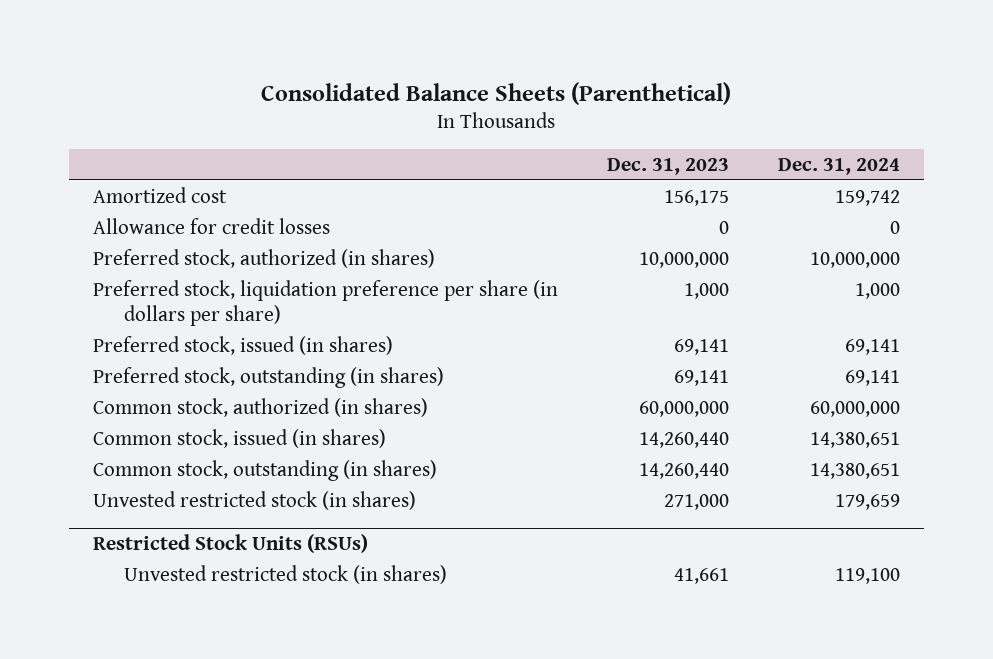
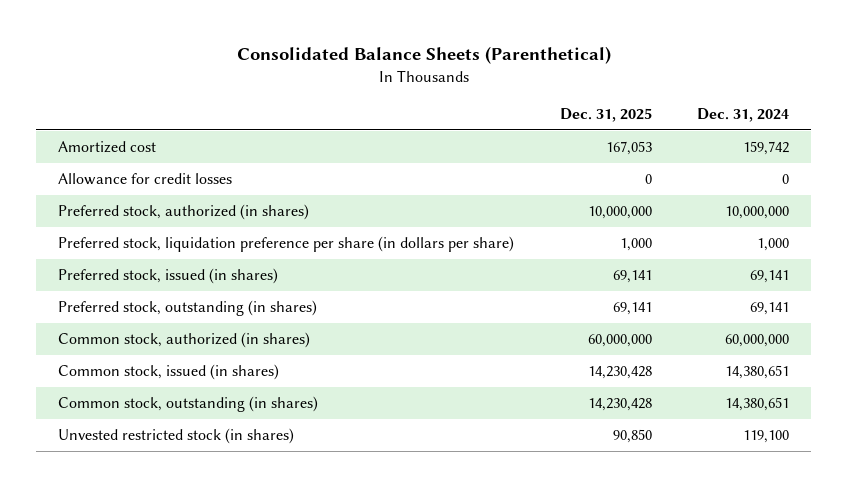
- | Dec. 31, 2023 | Dec. 31, 2024
+ | Dec. 31, 2025 | Dec. 31, 2024
- Unvested restricted stock (in shares) | 271,000 | 179,659
- Restricted Stock Units (RSUs)

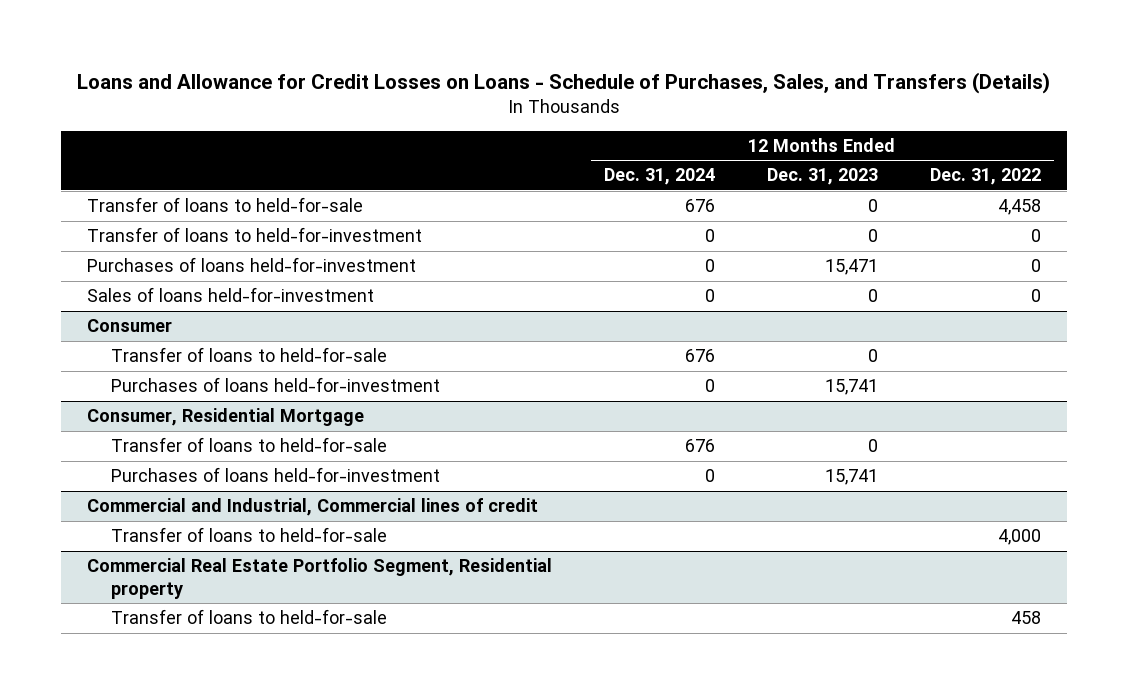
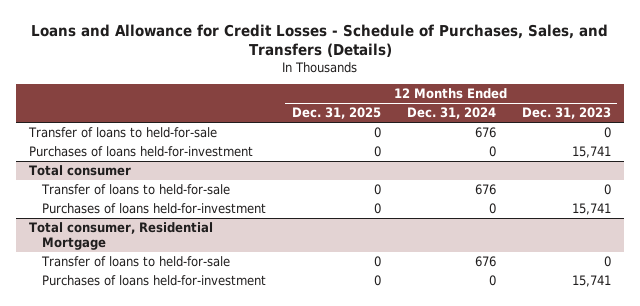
- Loans and Allowance for Credit Losses on Loans - Schedule of Purchases, Sales, and Transfers (Details)
+ Loans and Allowance for Credit Losses - Schedule of Purchases, Sales, and Transfers (Details)
- | 12 Months Ended Dec. 31, 2024 | 12 Months Ended Dec. 31, 2023 | 12 Months Ended Dec. 31, 2022
+ | 12 Months Ended Dec. 31, 2025 | 12 Months Ended Dec. 31, 2024 | 12 Months Ended Dec. 31, 2023
- Transfer of loans to held-for-investment | 0 | 0 | 0
- Purchases of loans held-for-investment | 0 | 15,471 | 0
- Sales of loans held-for-investment | 0 | 0 | 0
- Consumer
+ Purchases of loans held-for-investment | 0 | 0 | 15,741
+ Total consumer
- Consumer, Residential Mortgage
+ Total consumer, Residential Mortgage
- Commercial and Industrial, Commercial lines of credit
- Transfer of loans to held-for-sale | | | 4,000
- Commercial Real Estate Portfolio Segment, Residential property
- Transfer of loans to held-for-sale | | | 458

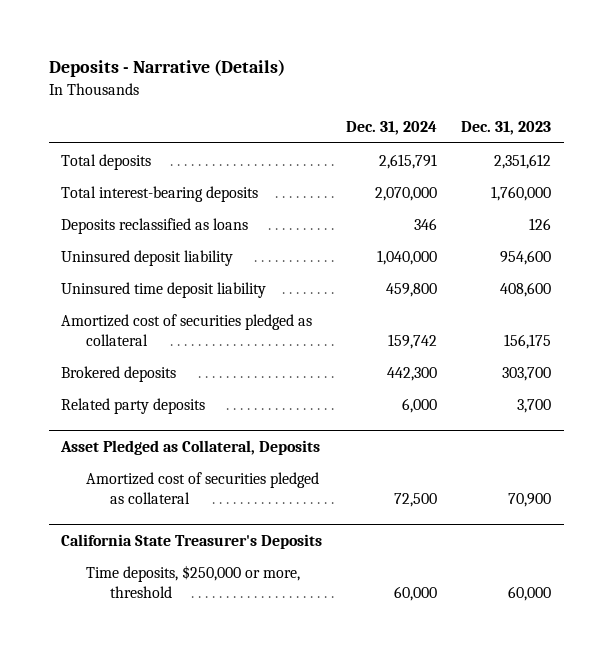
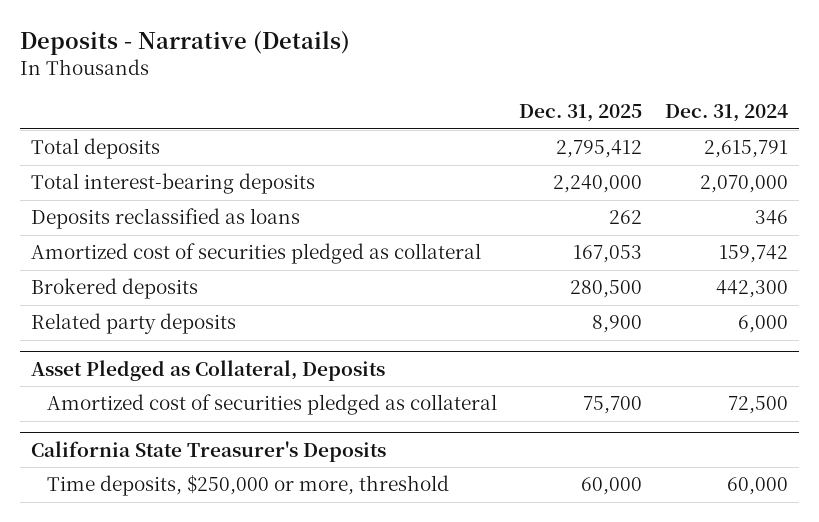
- | Dec. 31, 2024 | Dec. 31, 2023
+ | Dec. 31, 2025 | Dec. 31, 2024
- Uninsured deposit liability | 1,040,000 | 954,600
- Uninsured time deposit liability | 459,800 | 408,600

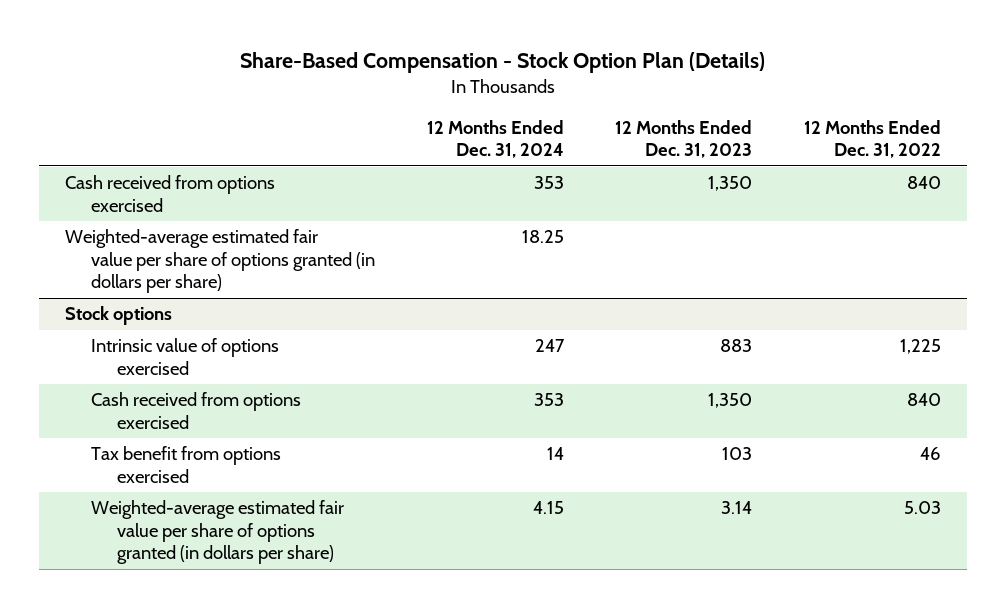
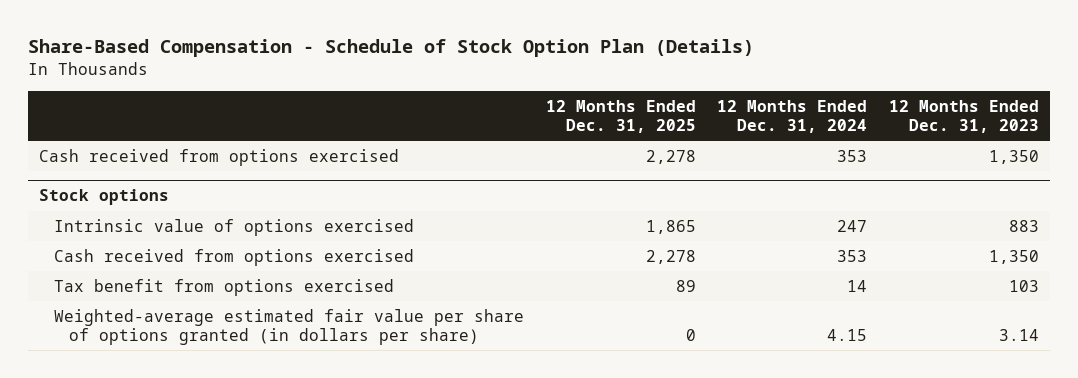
- Share-Based Compensation - Stock Option Plan (Details)
+ Share-Based Compensation - Schedule of Stock Option Plan (Details)
- | 12 Months Ended Dec. 31, 2024 | 12 Months Ended Dec. 31, 2023 | 12 Months Ended Dec. 31, 2022
+ | 12 Months Ended Dec. 31, 2025 | 12 Months Ended Dec. 31, 2024 | 12 Months Ended Dec. 31, 2023
- Weighted-average estimated fair value per share of options granted (in dollars per share) | 18.25 | |

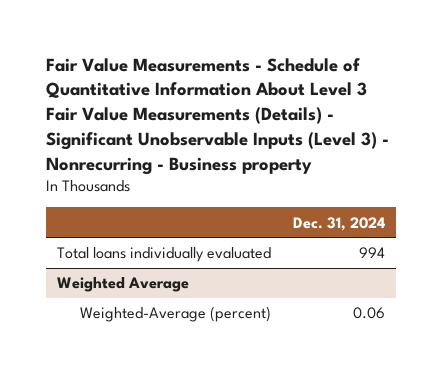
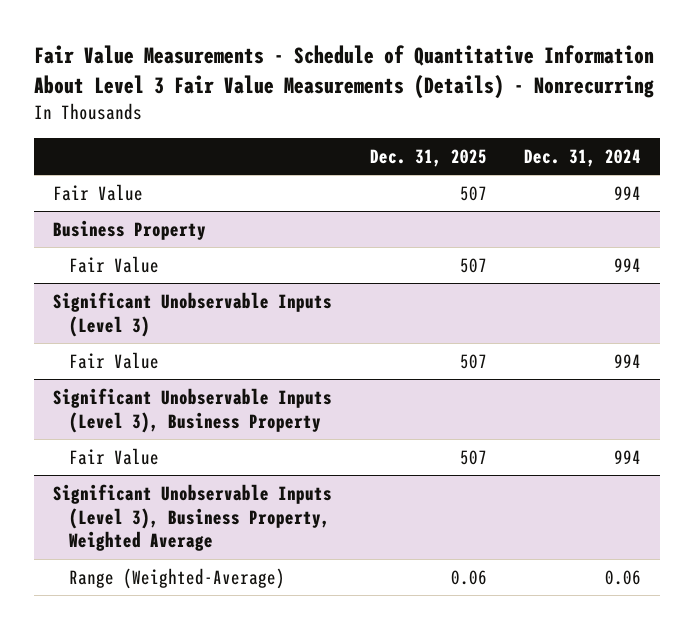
- Fair Value Measurements - Schedule of Quantitative Information About Level 3 Fair Value Measurements (Details) - Significant Unobservable Inputs (Level 3) - Nonrecurring - Business property
+ Fair Value Measurements - Schedule of Quantitative Information About Level 3 Fair Value Measurements (Details) - Nonrecurring
- | Dec. 31, 2024
+ | Dec. 31, 2025 | Dec. 31, 2024
- Total loans individually evaluated | 994
- Weighted Average
- Weighted-Average (percent) | 0.06
+ Fair Value | 507 | 994
+ Business Property
+ Fair Value | 507 | 994
+ Significant Unobservable Inputs (Level 3)
+ Fair Value | 507 | 994
+ Significant Unobservable Inputs (Level 3), Business Property
+ Fair Value | 507 | 994
+ Significant Unobservable Inputs (Level 3), Business Property, Weighted Average
+ Range (Weighted-Average) | 0.06 | 0.06

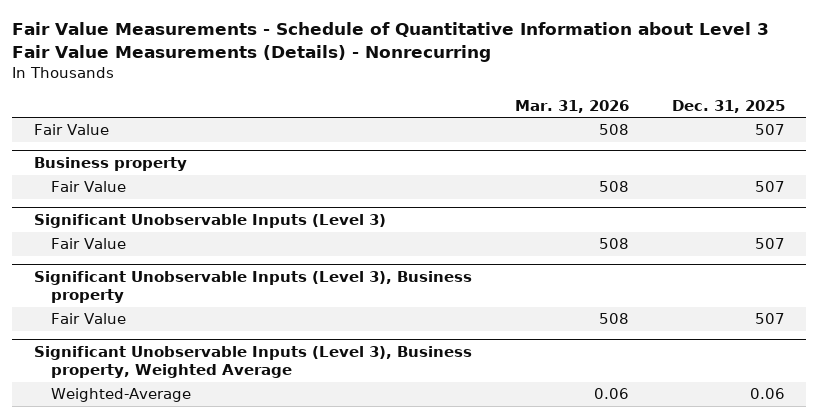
- Fair Value Measurements - Schedule of Quantitative Information About Level 3 Fair Value Measurements (Details) - Nonrecurring
+ Fair Value Measurements - Schedule of Quantitative Information about Level 3 Fair Value Measurements (Details) - Nonrecurring
- | Dec. 31, 2025 | Dec. 31, 2024
+ | Mar. 31, 2026 | Dec. 31, 2025
- Business Property
+ Business property
- Significant Unobservable Inputs (Level 3), Business Property
+ Significant Unobservable Inputs (Level 3), Business property
- Significant Unobservable Inputs (Level 3), Business Property, Weighted Average
- Range (Weighted-Average) | 0.06 | 0.06
+ Significant Unobservable Inputs (Level 3), Business property, Weighted Average
+ Weighted-Average | 0.06 | 0.06

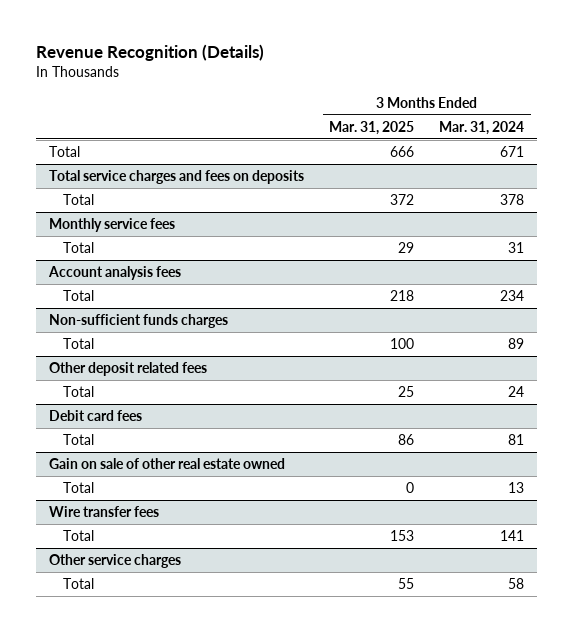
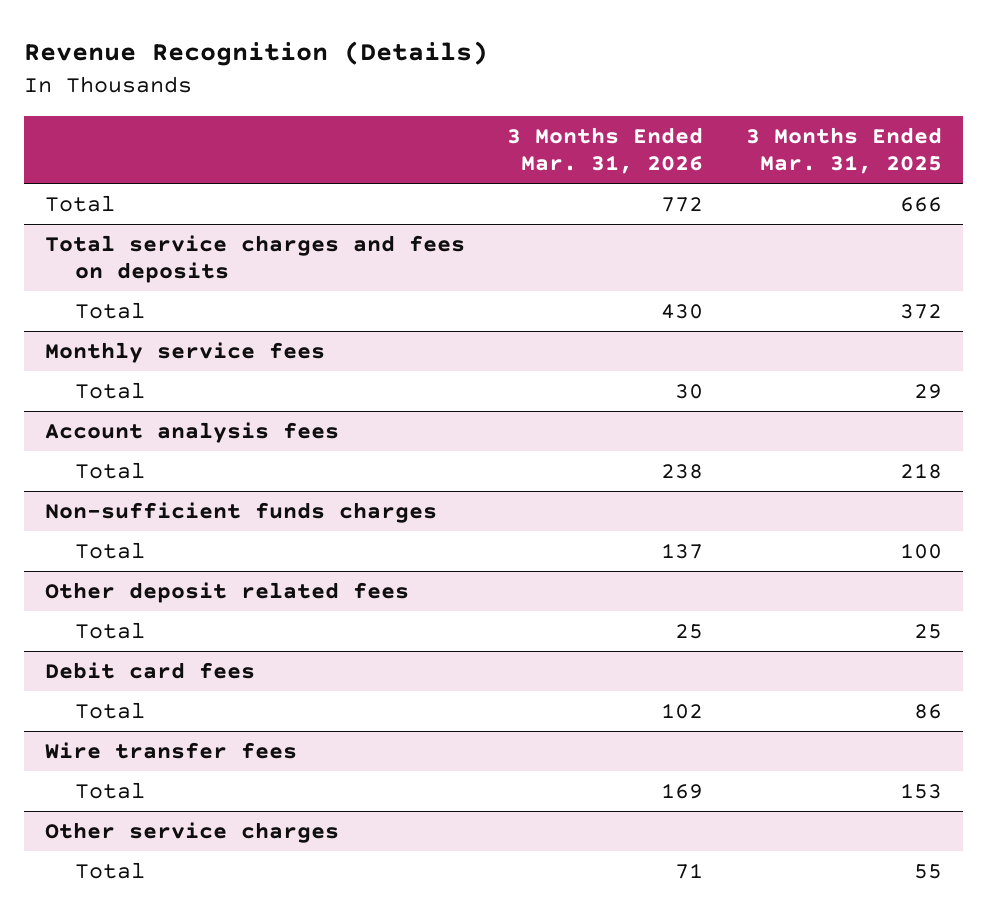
- | 3 Months Ended Mar. 31, 2025 | 3 Months Ended Mar. 31, 2024
+ | 3 Months Ended Mar. 31, 2026 | 3 Months Ended Mar. 31, 2025
- Gain on sale of other real estate owned
- Total | 0 | 13

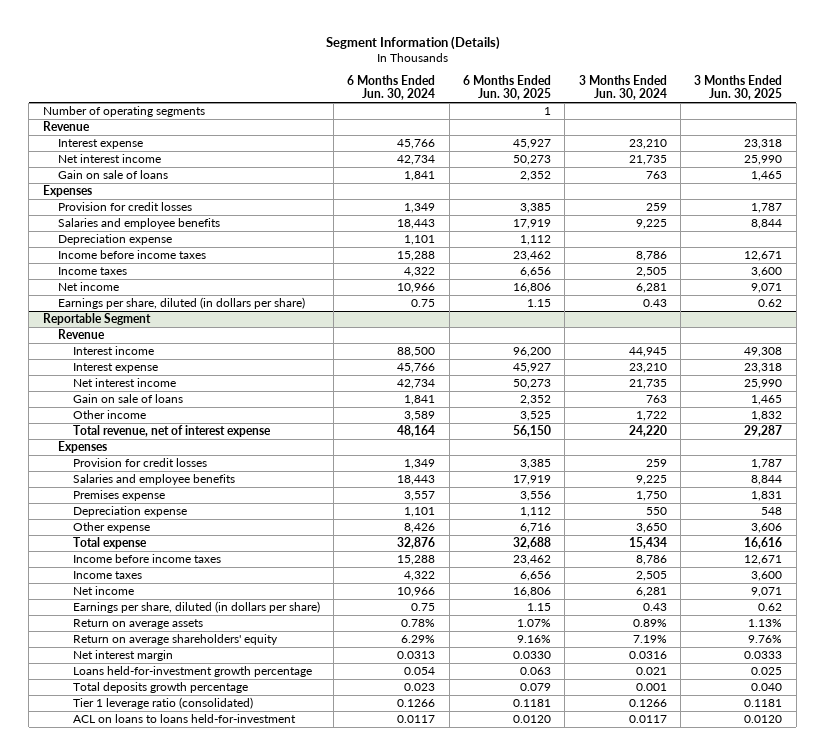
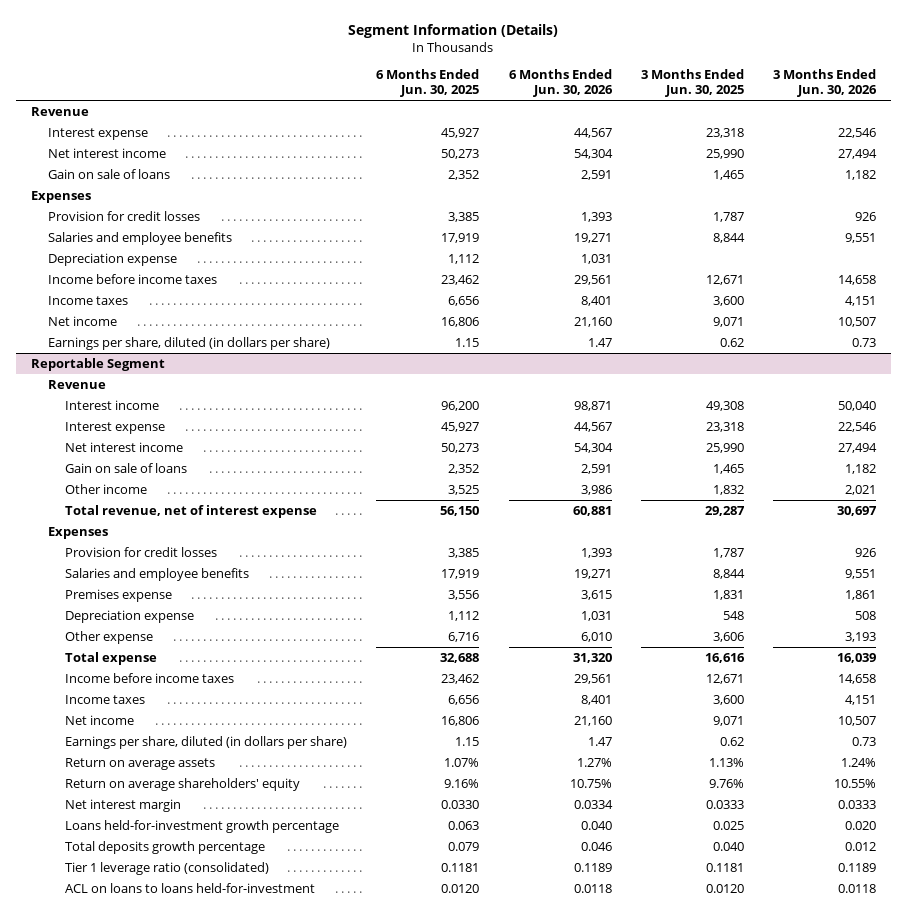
- | 6 Months Ended Jun. 30, 2024 | 6 Months Ended Jun. 30, 2025 | 3 Months Ended Jun. 30, 2024 | 3 Months Ended Jun. 30, 2025
+ | 6 Months Ended Jun. 30, 2025 | 6 Months Ended Jun. 30, 2026 | 3 Months Ended Jun. 30, 2025 | 3 Months Ended Jun. 30, 2026
- Number of operating segments | | 1 | |

